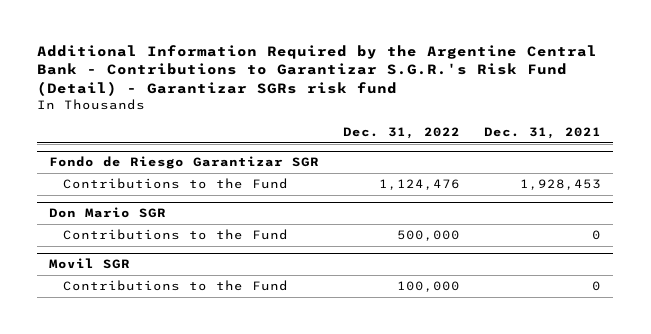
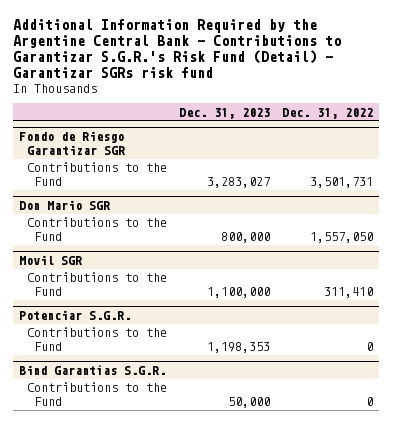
- | Dec. 31, 2022 | Dec. 31, 2021
+ | Dec. 31, 2023 | Dec. 31, 2022
@ Fondo de Riesgo Garantizar SGR
- Contributions to the Fund | 1,124,476 | 1,928,453
+ Contributions to the Fund | 3,283,027 | 3,501,731
@ Don Mario SGR
- Contributions to the Fund | 500,000 | 0
+ Contributions to the Fund | 800,000 | 1,557,050
@ Movil SGR
- Contributions to the Fund | 100,000 | 0
+ Contributions to the Fund | 1,100,000 | 311,410
+ Potenciar S.G.R.
+ Contributions to the Fund | 1,198,353 | 0
+ Bind Garantías S.G.R.
+ Contributions to the Fund | 50,000 | 0

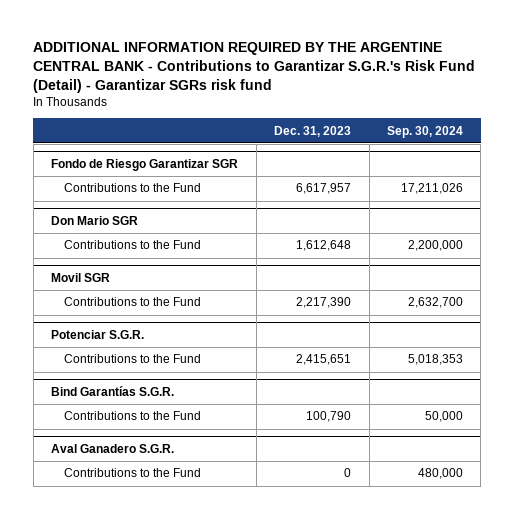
- Additional Information Required by the Argentine Central Bank - Contributions to Garantizar S.G.R.'s Risk Fund (Detail) - Garantizar SGRs risk fund
+ ADDITIONAL INFORMATION REQUIRED BY THE ARGENTINE CENTRAL BANK - Contributions to Garantizar S.G.R.'s Risk Fund (Detail) - Garantizar SGRs risk fund
- | Dec. 31, 2023 | Dec. 31, 2022
+ | Dec. 31, 2023 | Sep. 30, 2024
@ Fondo de Riesgo Garantizar SGR
- Contributions to the Fund | 3,283,027 | 3,501,731
+ Contributions to the Fund | 6,617,957 | 17,211,026
@ Don Mario SGR
- Contributions to the Fund | 800,000 | 1,557,050
+ Contributions to the Fund | 1,612,648 | 2,200,000
@ Movil SGR
- Contributions to the Fund | 1,100,000 | 311,410
+ Contributions to the Fund | 2,217,390 | 2,632,700
@ Potenciar S.G.R.
- Contributions to the Fund | 1,198,353 | 0
+ Contributions to the Fund | 2,415,651 | 5,018,353
@ Bind Garantías S.G.R.
- Contributions to the Fund | 50,000 | 0
+ Contributions to the Fund | 100,790 | 50,000
+ Aval Ganadero S.G.R.
+ Contributions to the Fund | 0 | 480,000

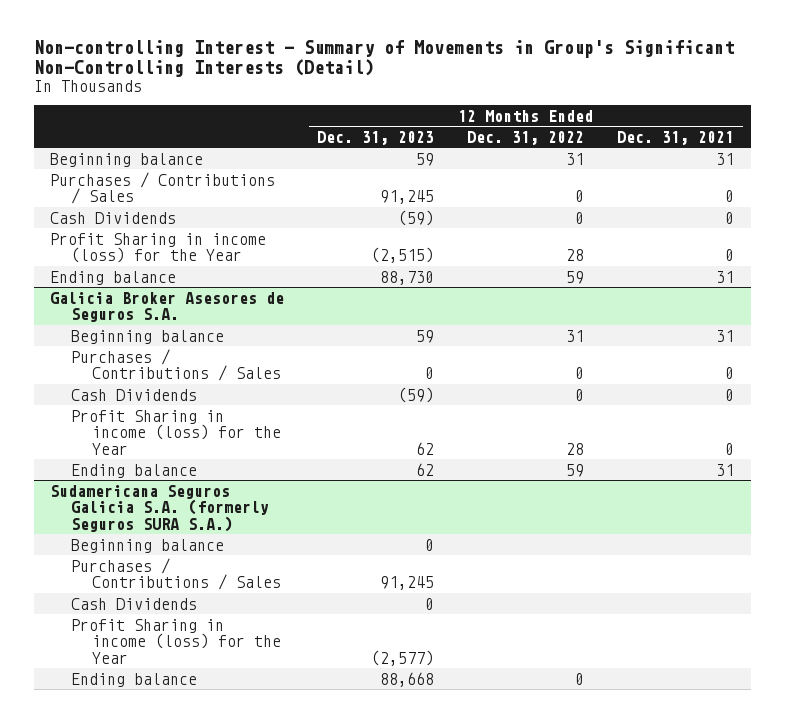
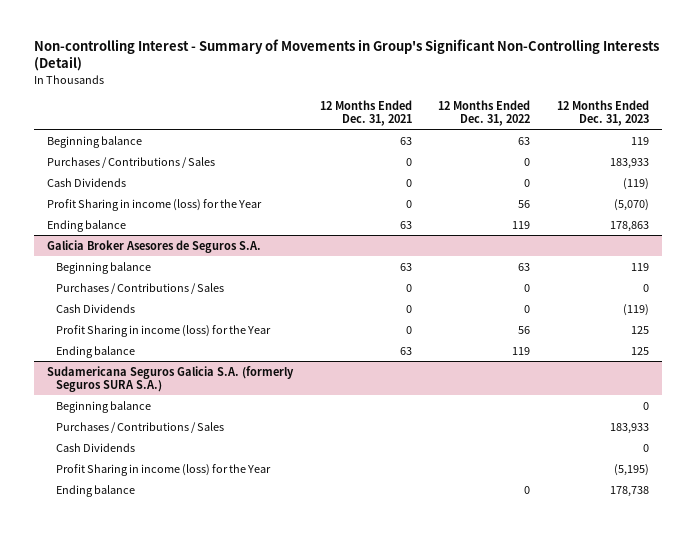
- | 12 Months Ended Dec. 31, 2023 | 12 Months Ended Dec. 31, 2022 | 12 Months Ended Dec. 31, 2021
+ | 12 Months Ended Dec. 31, 2021 | 12 Months Ended Dec. 31, 2022 | 12 Months Ended Dec. 31, 2023
- Beginning balance | 59 | 31 | 31
- Purchases / Contributions / Sales | 91,245 | 0 | 0
- Cash Dividends | (59) | 0 | 0
- Profit Sharing in income (loss) for the Year | (2,515) | 28 | 0
- Ending balance | 88,730 | 59 | 31
+ Beginning balance | 63 | 63 | 119
+ Purchases / Contributions / Sales | 0 | 0 | 183,933
+ Cash Dividends | 0 | 0 | (119)
+ Profit Sharing in income (loss) for the Year | 0 | 56 | (5,070)
+ Ending balance | 63 | 119 | 178,863
@ Galicia Broker Asesores de Seguros S.A.
- Beginning balance | 59 | 31 | 31
+ Beginning balance | 63 | 63 | 119
- Cash Dividends | (59) | 0 | 0
- Profit Sharing in income (loss) for the Year | 62 | 28 | 0
- Ending balance | 62 | 59 | 31
+ Cash Dividends | 0 | 0 | (119)
+ Profit Sharing in income (loss) for the Year | 0 | 56 | 125
+ Ending balance | 63 | 119 | 125
@ Sudamericana Seguros Galicia S.A. (formerly Seguros SURA S.A.)
- Purchases / Contributions / Sales | 91,245 | |
+ Purchases / Contributions / Sales | | | 183,933
- Profit Sharing in income (loss) for the Year | (2,577) | |
- Ending balance | 88,668 | 0 |
+ Profit Sharing in income (loss) for the Year | | | (5,195)
+ Ending balance | | 0 | 178,738

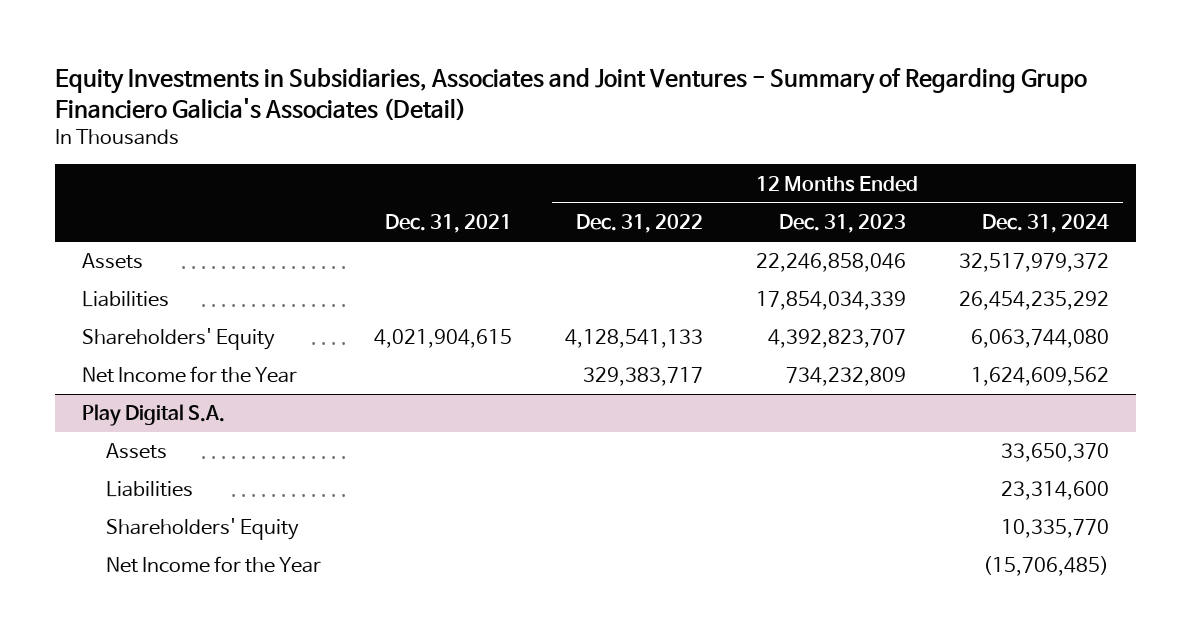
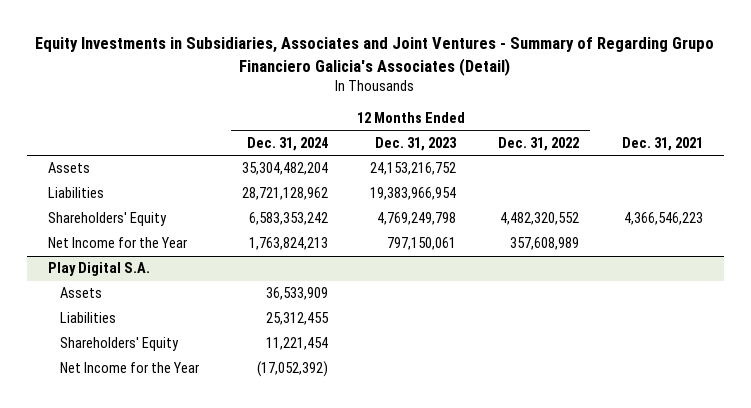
- | Dec. 31, 2021 | 12 Months Ended Dec. 31, 2022 | 12 Months Ended Dec. 31, 2023 | 12 Months Ended Dec. 31, 2024
+ | 12 Months Ended Dec. 31, 2024 | 12 Months Ended Dec. 31, 2023 | 12 Months Ended Dec. 31, 2022 | Dec. 31, 2021
- Assets | | | 22,246,858,046 | 32,517,979,372
- Liabilities | | | 17,854,034,339 | 26,454,235,292
- Shareholders' Equity | 4,021,904,615 | 4,128,541,133 | 4,392,823,707 | 6,063,744,080
- Net Income for the Year | | 329,383,717 | 734,232,809 | 1,624,609,562
+ Assets | 35,304,482,204 | 24,153,216,752 | |
+ Liabilities | 28,721,128,962 | 19,383,966,954 | |
+ Shareholders' Equity | 6,583,353,242 | 4,769,249,798 | 4,482,320,552 | 4,366,546,223
+ Net Income for the Year | 1,763,824,213 | 797,150,061 | 357,608,989 |
@ Play Digital S.A.
- Assets | | | | 33,650,370
- Liabilities | | | | 23,314,600
- Shareholders' Equity | | | | 10,335,770
- Net Income for the Year | | | | (15,706,485)
+ Assets | 36,533,909 | | |
+ Liabilities | 25,312,455 | | |
+ Shareholders' Equity | 11,221,454 | | |
+ Net Income for the Year | (17,052,392) | | |

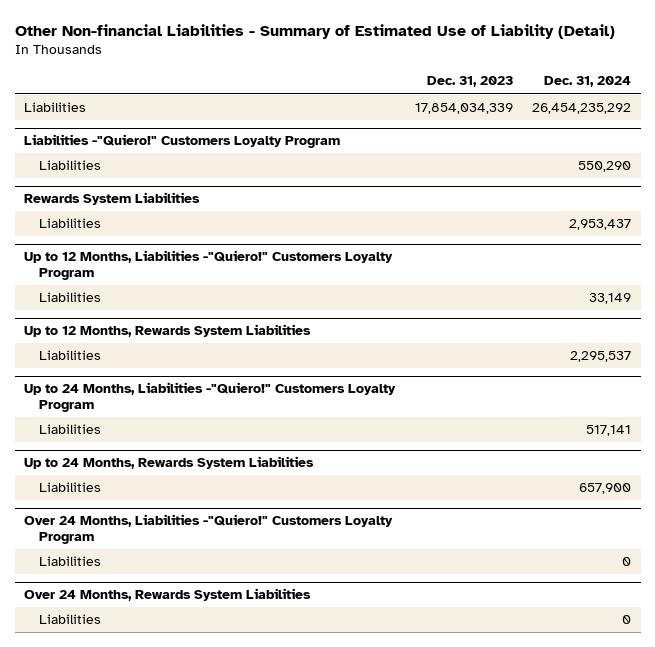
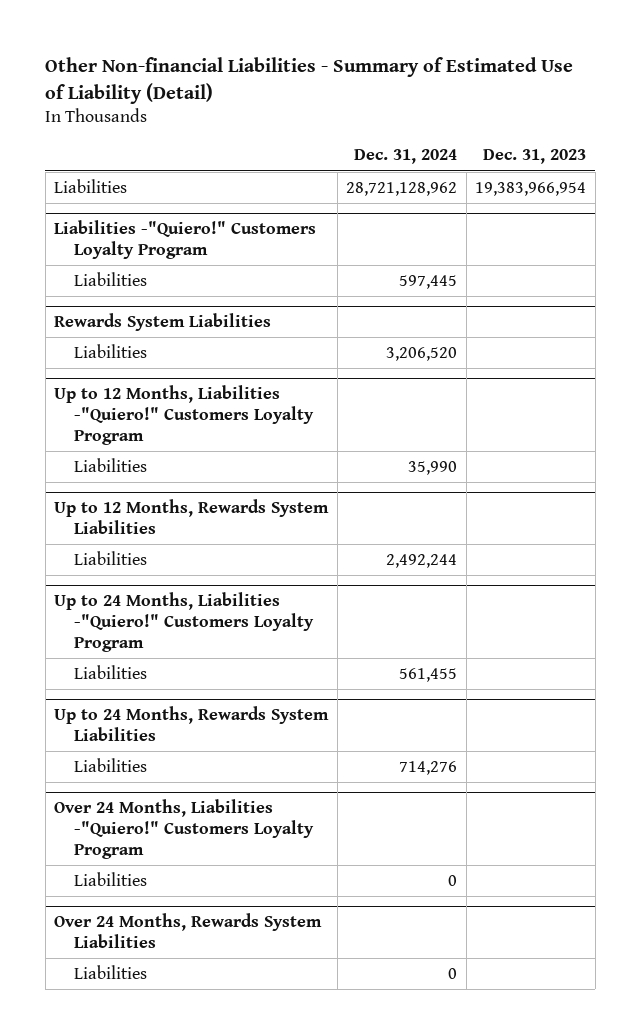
- | Dec. 31, 2023 | Dec. 31, 2024
+ | Dec. 31, 2024 | Dec. 31, 2023
- Liabilities | 17,854,034,339 | 26,454,235,292
+ Liabilities | 28,721,128,962 | 19,383,966,954
@ Liabilities -"Quiero!" Customers Loyalty Program
- Liabilities | | 550,290
+ Liabilities | 597,445 |
@ Rewards System Liabilities
- Liabilities | | 2,953,437
+ Liabilities | 3,206,520 |
@ Up to 12 Months, Liabilities -"Quiero!" Customers Loyalty Program
- Liabilities | | 33,149
+ Liabilities | 35,990 |
@ Up to 12 Months, Rewards System Liabilities
- Liabilities | | 2,295,537
+ Liabilities | 2,492,244 |
@ Up to 24 Months, Liabilities -"Quiero!" Customers Loyalty Program
- Liabilities | | 517,141
+ Liabilities | 561,455 |
@ Up to 24 Months, Rewards System Liabilities
- Liabilities | | 657,900
+ Liabilities | 714,276 |

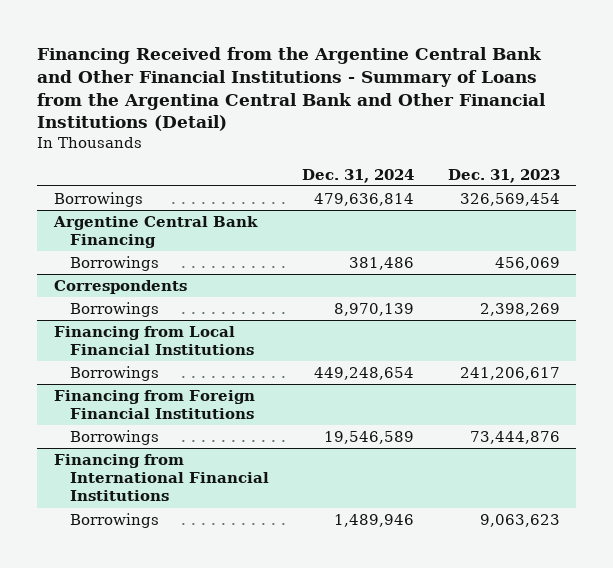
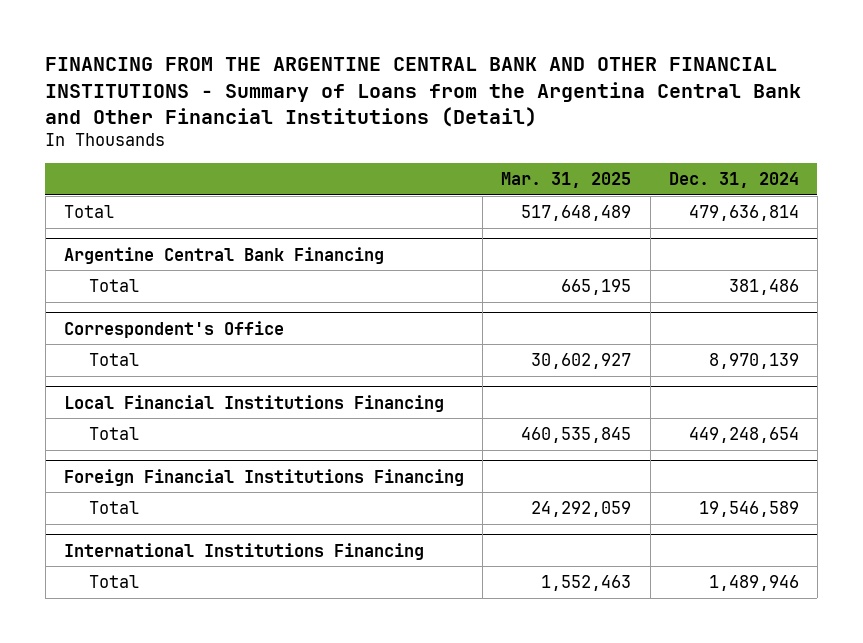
- Financing Received from the Argentine Central Bank and Other Financial Institutions - Summary of Loans from the Argentina Central Bank and Other Financial Institutions (Detail)
+ FINANCING FROM THE ARGENTINE CENTRAL BANK AND OTHER FINANCIAL INSTITUTIONS - Summary of Loans from the Argentina Central Bank and Other Financial Institutions (Detail)
- | Dec. 31, 2024 | Dec. 31, 2023
+ | Mar. 31, 2025 | Dec. 31, 2024
- Borrowings | 479,636,814 | 326,569,454
+ Total | 517,648,489 | 479,636,814
@ Argentine Central Bank Financing
- Borrowings | 381,486 | 456,069
- Correspondents
- Borrowings | 8,970,139 | 2,398,269
- Financing from Local Financial Institutions
- Borrowings | 449,248,654 | 241,206,617
- Financing from Foreign Financial Institutions
- Borrowings | 19,546,589 | 73,444,876
- Financing from International Financial Institutions
- Borrowings | 1,489,946 | 9,063,623
@ Argentine Central Bank Financing
+ Total | 665,195 | 381,486
+ Correspondent's Office
+ Total | 30,602,927 | 8,970,139
+ Local Financial Institutions Financing
+ Total | 460,535,845 | 449,248,654
+ Foreign Financial Institutions Financing
+ Total | 24,292,059 | 19,546,589
+ International Institutions Financing
+ Total | 1,552,463 | 1,489,946

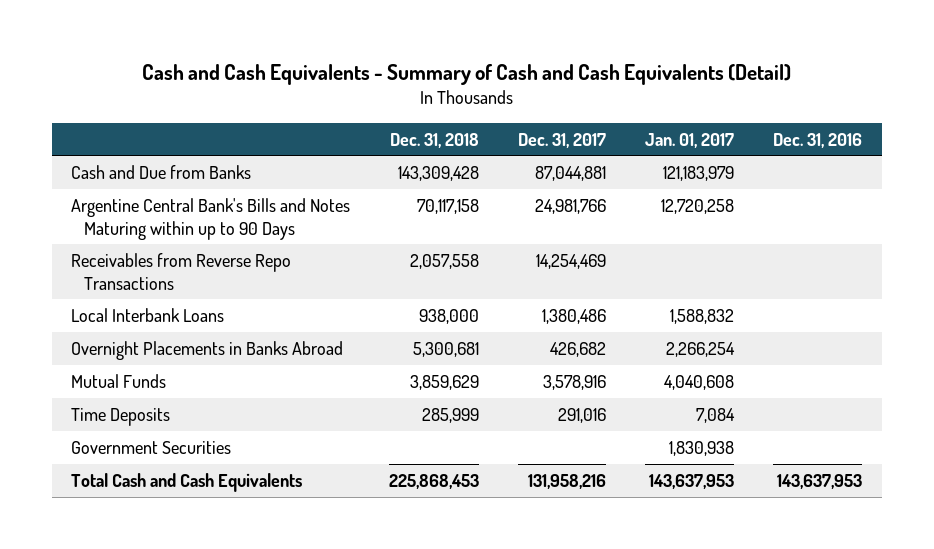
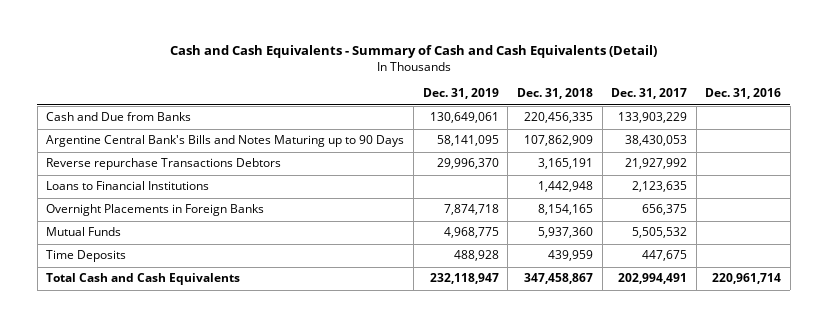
- | Dec. 31, 2018 | Dec. 31, 2017 | Jan. 01, 2017 | Dec. 31, 2016
+ | Dec. 31, 2019 | Dec. 31, 2018 | Dec. 31, 2017 | Dec. 31, 2016
- Cash and Due from Banks | 143,309,428 | 87,044,881 | 121,183,979 |
- Argentine Central Bank's Bills and Notes Maturing within up to 90 Days | 70,117,158 | 24,981,766 | 12,720,258 |
- Receivables from Reverse Repo Transactions | 2,057,558 | 14,254,469 | |
- Local Interbank Loans | 938,000 | 1,380,486 | 1,588,832 |
- Overnight Placements in Banks Abroad | 5,300,681 | 426,682 | 2,266,254 |
- Mutual Funds | 3,859,629 | 3,578,916 | 4,040,608 |
- Time Deposits | 285,999 | 291,016 | 7,084 |
- Government Securities | | | 1,830,938 |
- Total Cash and Cash Equivalents | 225,868,453 | 131,958,216 | 143,637,953 | 143,637,953
+ Cash and Due from Banks | 130,649,061 | 220,456,335 | 133,903,229 |
+ Argentine Central Bank's Bills and Notes Maturing up to 90 Days | 58,141,095 | 107,862,909 | 38,430,053 |
+ Reverse repurchase Transactions Debtors | 29,996,370 | 3,165,191 | 21,927,992 |
+ Loans to Financial Institutions | | 1,442,948 | 2,123,635 |
+ Overnight Placements in Foreign Banks | 7,874,718 | 8,154,165 | 656,375 |
+ Mutual Funds | 4,968,775 | 5,937,360 | 5,505,532 |
+ Time Deposits | 488,928 | 439,959 | 447,675 |
+ Total Cash and Cash Equivalents | 232,118,947 | 347,458,867 | 202,994,491 | 220,961,714

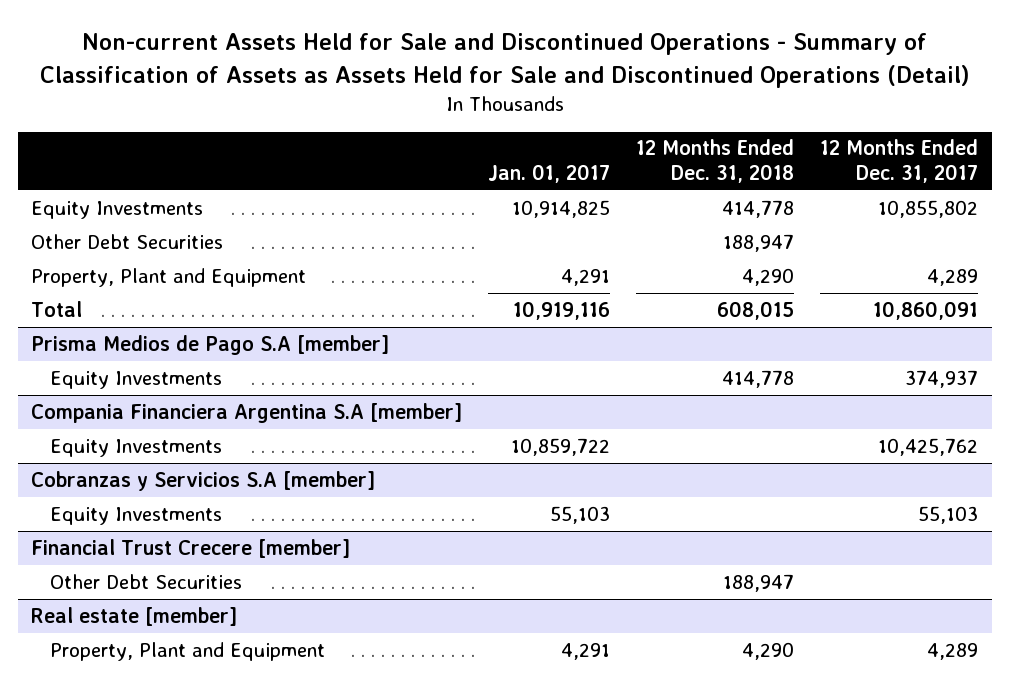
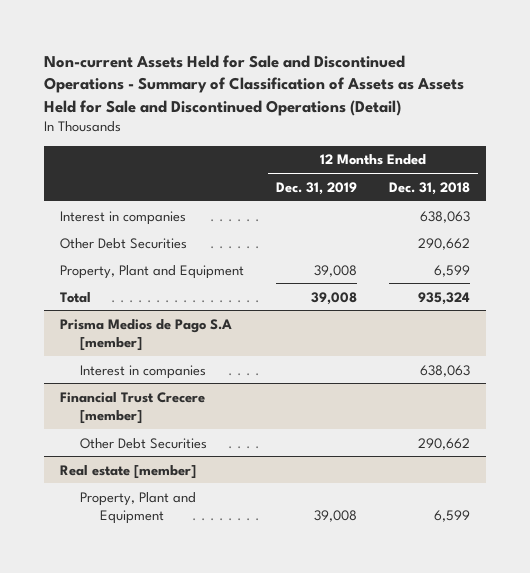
- | Jan. 01, 2017 | 12 Months Ended Dec. 31, 2018 | 12 Months Ended Dec. 31, 2017
+ | 12 Months Ended Dec. 31, 2019 | 12 Months Ended Dec. 31, 2018
- Equity Investments | 10,914,825 | 414,778 | 10,855,802
- Other Debt Securities | | 188,947 |
- Property, Plant and Equipment | 4,291 | 4,290 | 4,289
- Total | 10,919,116 | 608,015 | 10,860,091
+ Interest in companies | | 638,063
+ Other Debt Securities | | 290,662
+ Property, Plant and Equipment | 39,008 | 6,599
+ Total | 39,008 | 935,324
@ Prisma Medios de Pago S.A [member]
- Equity Investments | | 414,778 | 374,937
- Compania Financiera Argentina S.A [member]
- Equity Investments | 10,859,722 | | 10,425,762
- Cobranzas y Servicios S.A [member]
- Equity Investments | 55,103 | | 55,103
@ Prisma Medios de Pago S.A [member]
+ Interest in companies | | 638,063
@ Financial Trust Crecere [member]
- Other Debt Securities | | 188,947 |
+ Other Debt Securities | | 290,662
@ Real estate [member]
- Property, Plant and Equipment | 4,291 | 4,290 | 4,289
+ Property, Plant and Equipment | 39,008 | 6,599

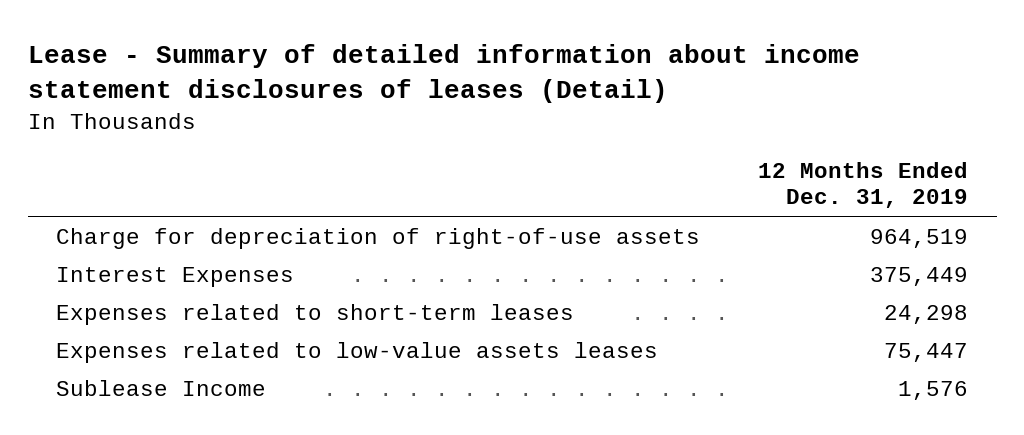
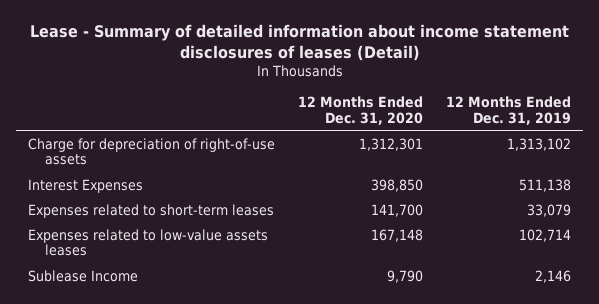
- | 12 Months Ended Dec. 31, 2019
+ | 12 Months Ended Dec. 31, 2020 | 12 Months Ended Dec. 31, 2019
- Charge for depreciation of right-of-use assets | 964,519
- Interest Expenses | 375,449
- Expenses related to short-term leases | 24,298
- Expenses related to low-value assets leases | 75,447
- Sublease Income | 1,576
+ Charge for depreciation of right-of-use assets | 1,312,301 | 1,313,102
+ Interest Expenses | 398,850 | 511,138
+ Expenses related to short-term leases | 141,700 | 33,079
+ Expenses related to low-value assets leases | 167,148 | 102,714
+ Sublease Income | 9,790 | 2,146

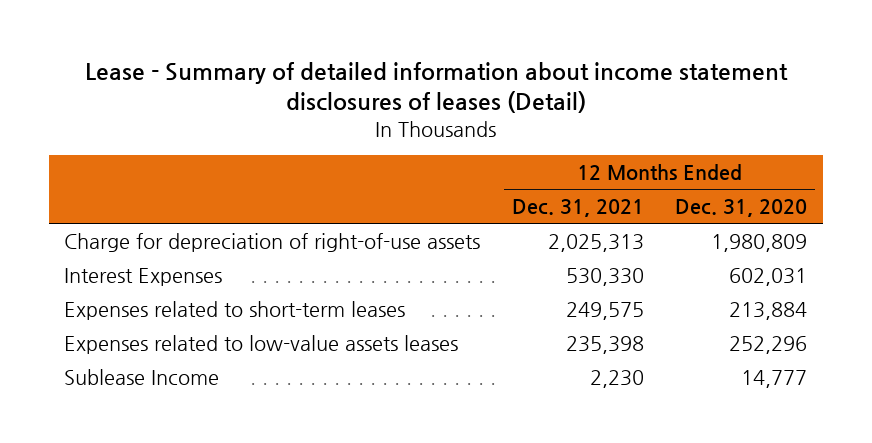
- | 12 Months Ended Dec. 31, 2020 | 12 Months Ended Dec. 31, 2019
+ | 12 Months Ended Dec. 31, 2021 | 12 Months Ended Dec. 31, 2020
- Charge for depreciation of right-of-use assets | 1,312,301 | 1,313,102
- Interest Expenses | 398,850 | 511,138
- Expenses related to short-term leases | 141,700 | 33,079
- Expenses related to low-value assets leases | 167,148 | 102,714
- Sublease Income | 9,790 | 2,146
+ Charge for depreciation of right-of-use assets | 2,025,313 | 1,980,809
+ Interest Expenses | 530,330 | 602,031
+ Expenses related to short-term leases | 249,575 | 213,884
+ Expenses related to low-value assets leases | 235,398 | 252,296
+ Sublease Income | 2,230 | 14,777

